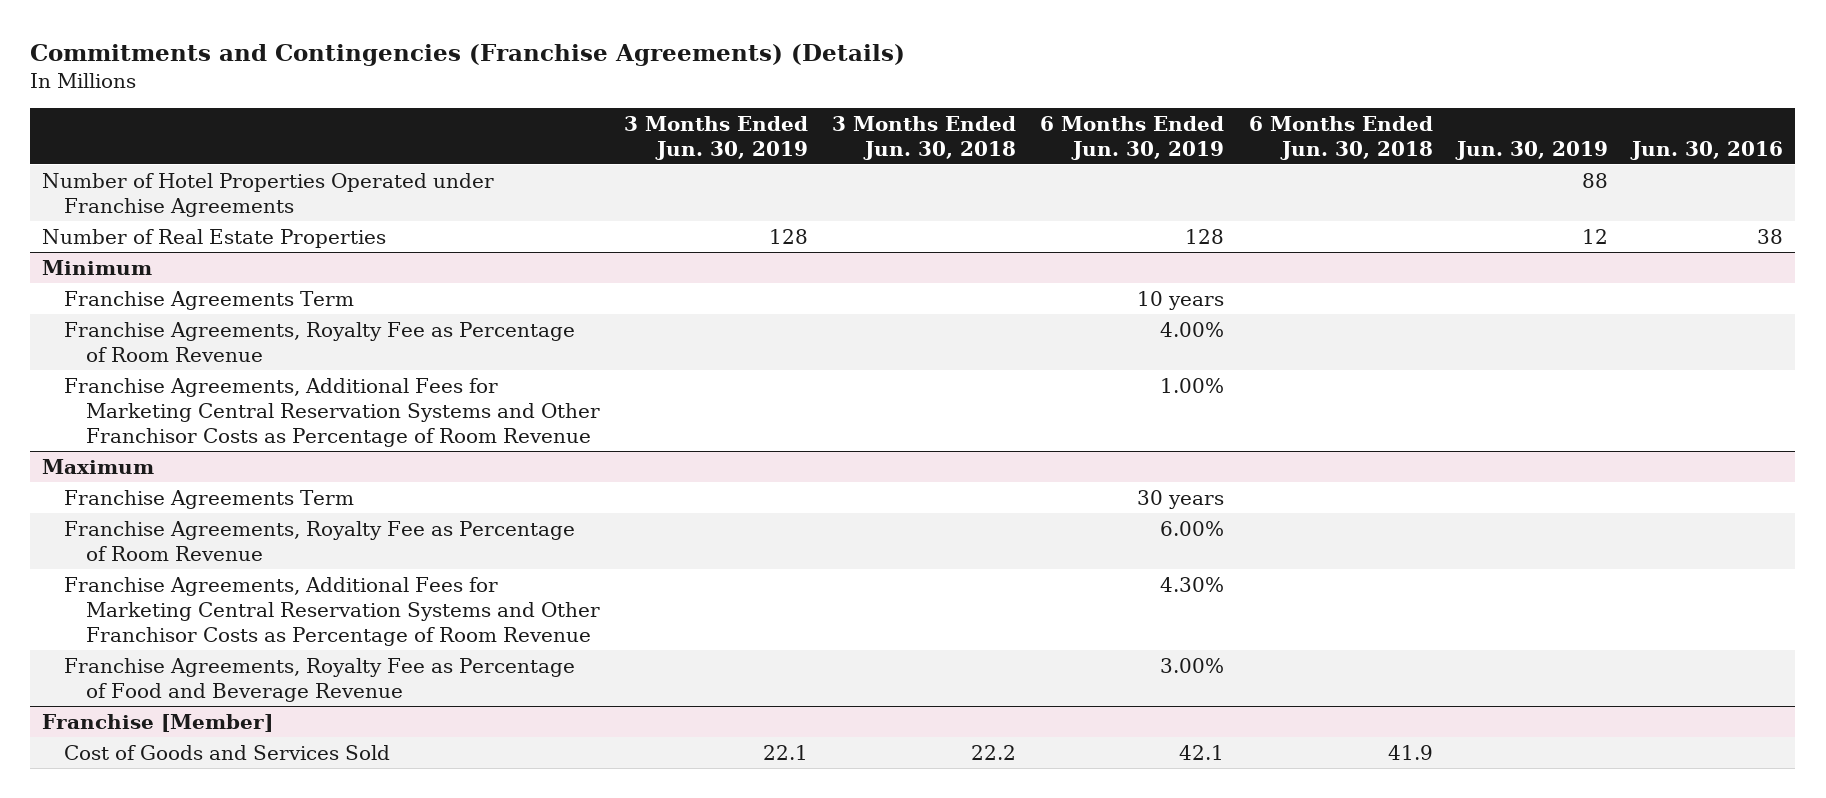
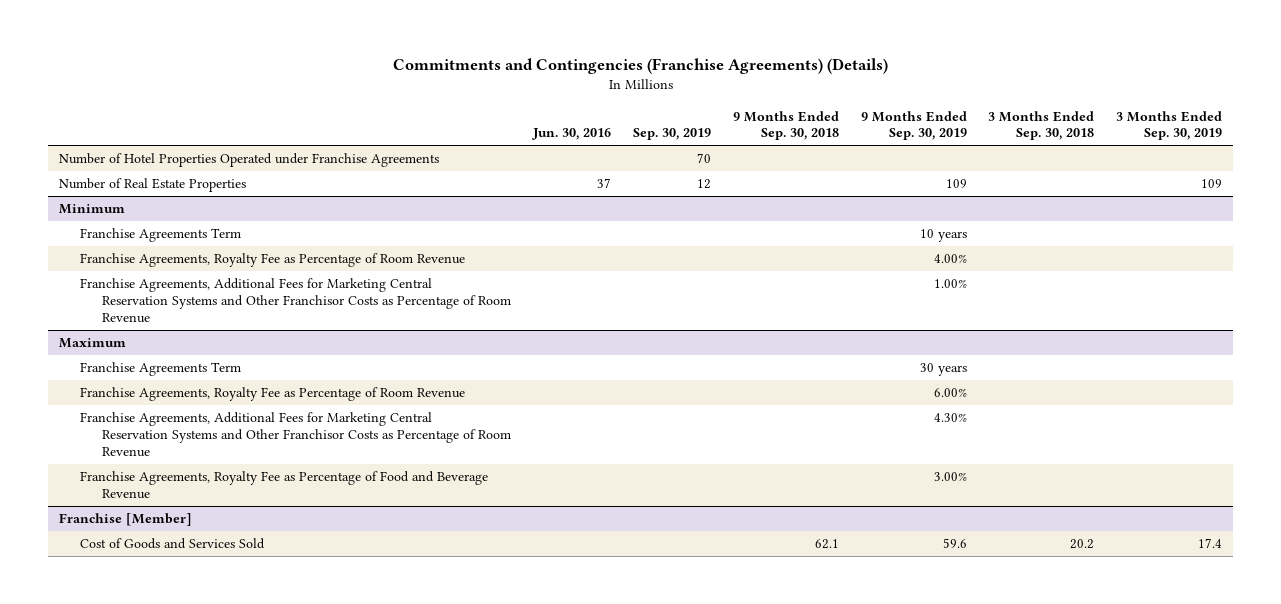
- | 3 Months Ended Jun. 30, 2019 | 3 Months Ended Jun. 30, 2018 | 6 Months Ended Jun. 30, 2019 | 6 Months Ended Jun. 30, 2018 | Jun. 30, 2019 | Jun. 30, 2016
+ | Jun. 30, 2016 | Sep. 30, 2019 | 9 Months Ended Sep. 30, 2018 | 9 Months Ended Sep. 30, 2019 | 3 Months Ended Sep. 30, 2018 | 3 Months Ended Sep. 30, 2019
- Number of Real Estate Properties | 128 | | 128 | | 12 | 38
+ Number of Real Estate Properties | 37 | 12 | | 109 | | 109

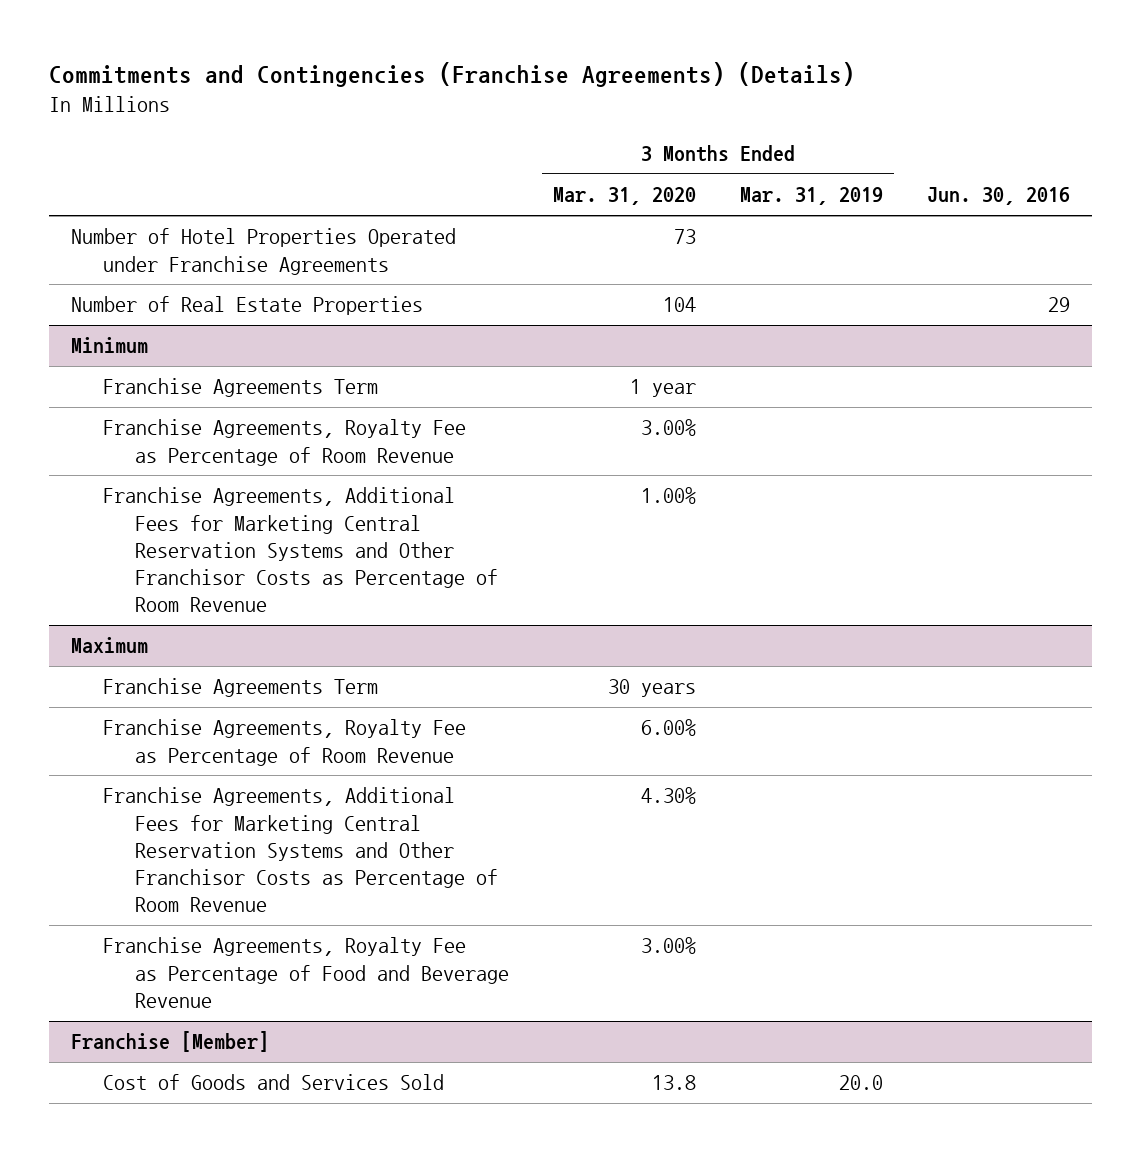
- | Jun. 30, 2016 | Sep. 30, 2019 | 9 Months Ended Sep. 30, 2018 | 9 Months Ended Sep. 30, 2019 | 3 Months Ended Sep. 30, 2018 | 3 Months Ended Sep. 30, 2019
+ | 3 Months Ended Mar. 31, 2020 | 3 Months Ended Mar. 31, 2019 | Jun. 30, 2016
- Number of Real Estate Properties | 37 | 12 | | 109 | | 109
+ Number of Real Estate Properties | 104 | | 29

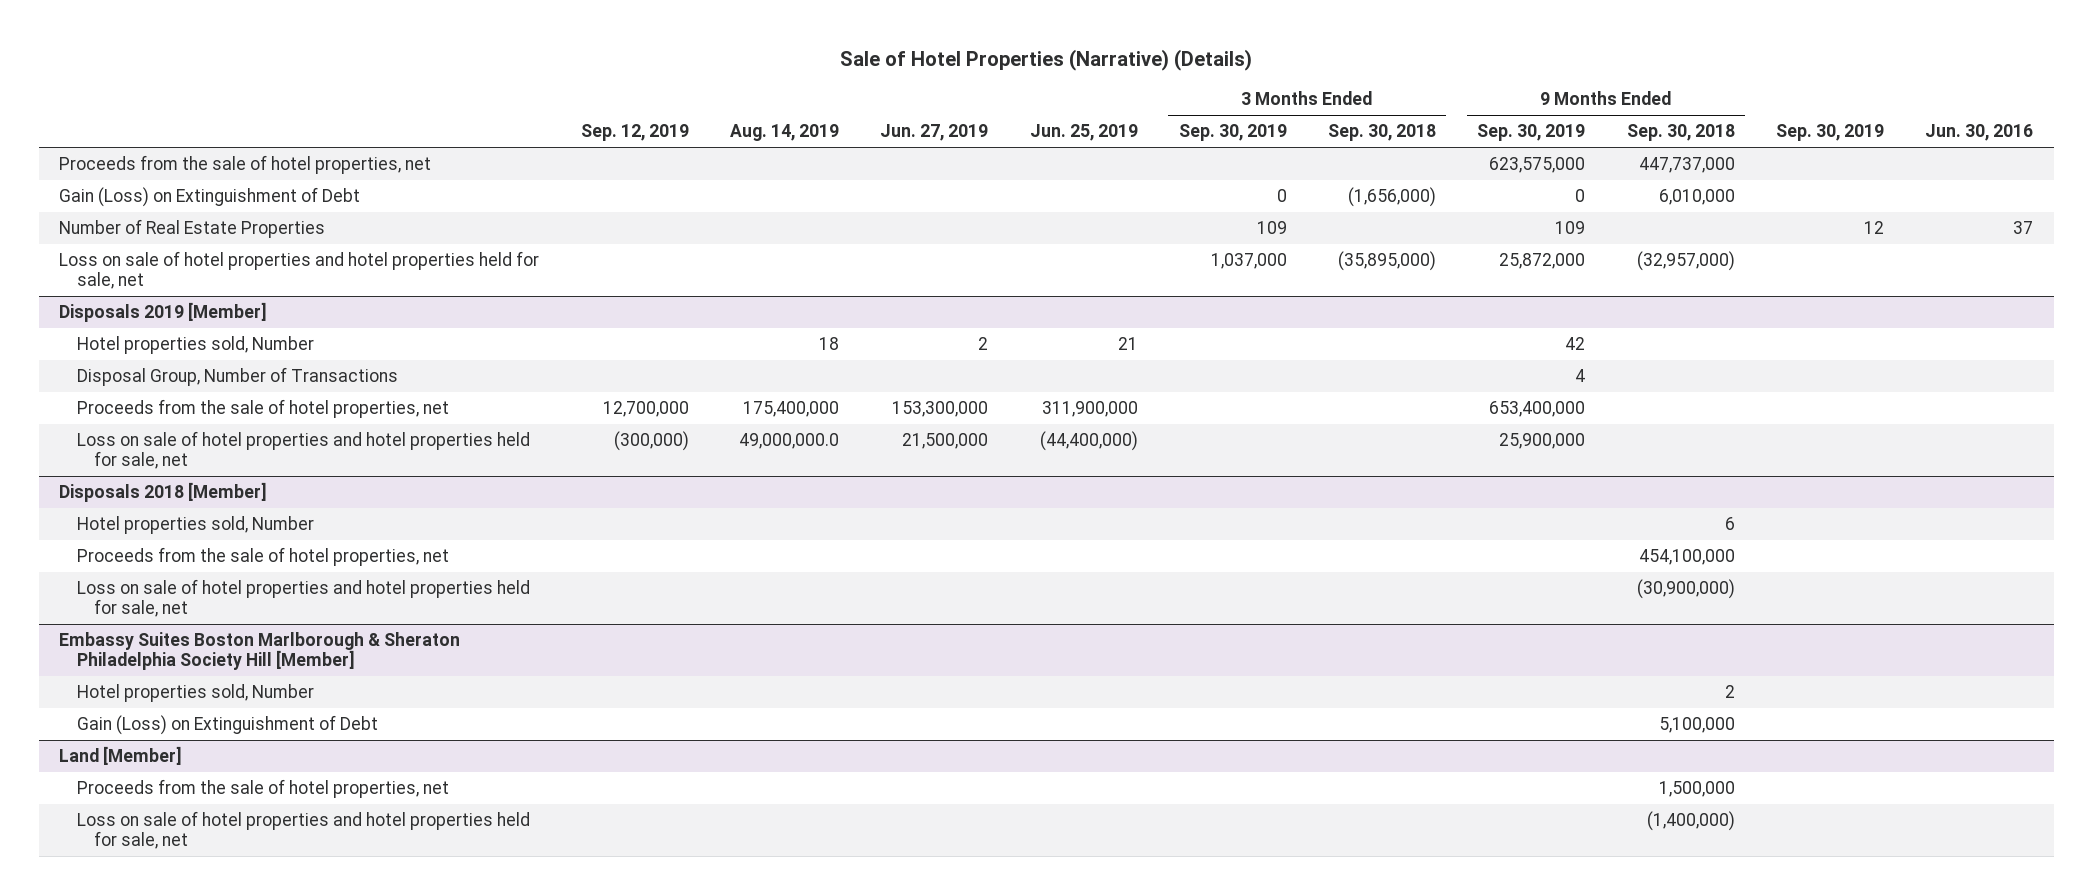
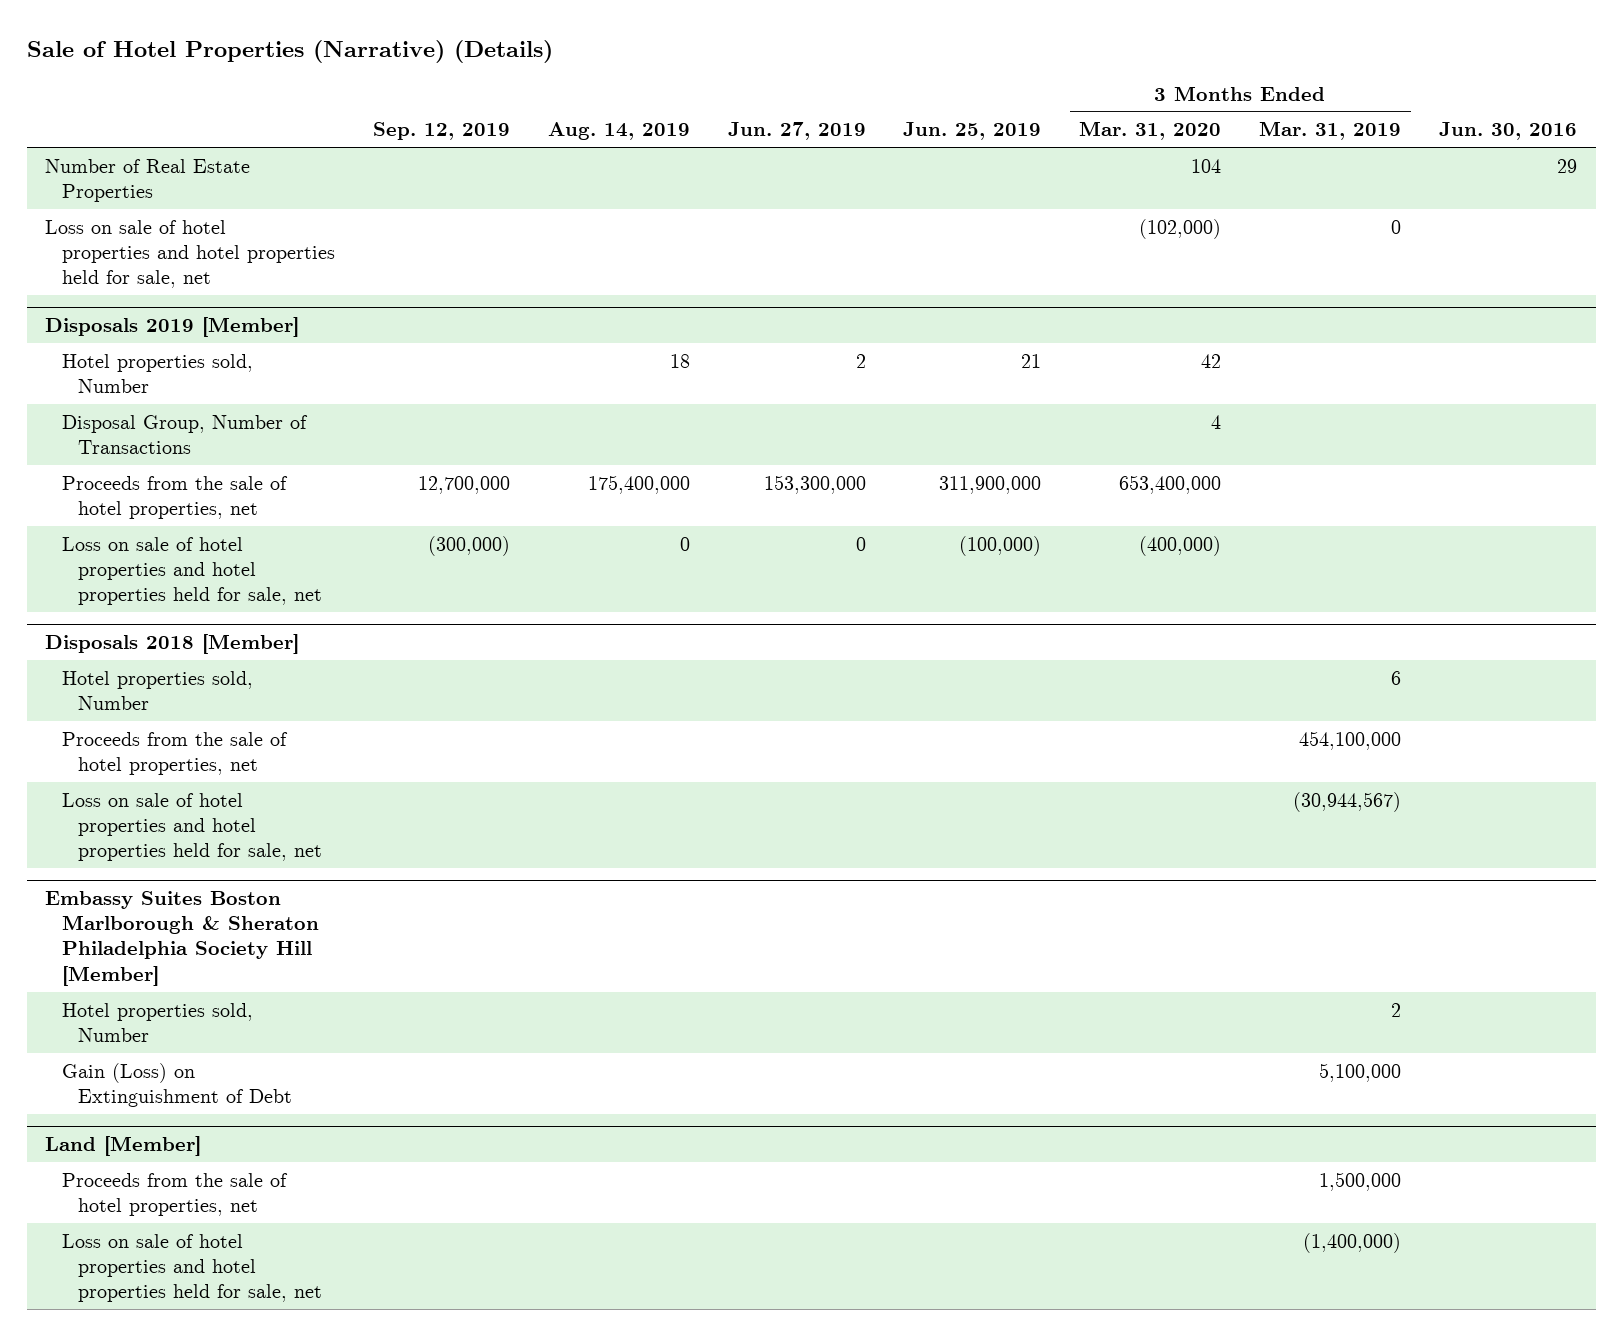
- | Sep. 12, 2019 | Aug. 14, 2019 | Jun. 27, 2019 | Jun. 25, 2019 | 3 Months Ended Sep. 30, 2019 | 3 Months Ended Sep. 30, 2018 | 9 Months Ended Sep. 30, 2019 | 9 Months Ended Sep. 30, 2018 | Sep. 30, 2019 | Jun. 30, 2016
+ | Sep. 12, 2019 | Aug. 14, 2019 | Jun. 27, 2019 | Jun. 25, 2019 | 3 Months Ended Mar. 31, 2020 | 3 Months Ended Mar. 31, 2019 | Jun. 30, 2016
- Proceeds from the sale of hotel properties, net | | | | | | | 623,575,000 | 447,737,000 | |
- Gain (Loss) on Extinguishment of Debt | | | | | 0 | (1,656,000) | 0 | 6,010,000 | |
- Number of Real Estate Properties | | | | | 109 | | 109 | | 12 | 37
+ Number of Real Estate Properties | | | | | 104 | | 29
@ Disposals 2019 [Member]
- Loss on sale of hotel properties and hotel properties held for sale, net | (300,000) | 49,000,000.0 | 21,500,000 | (44,400,000) | | | 25,900,000 | | |
+ Loss on sale of hotel properties and hotel properties held for sale, net | (300,000) | 0 | 0 | (100,000) | (400,000) | |

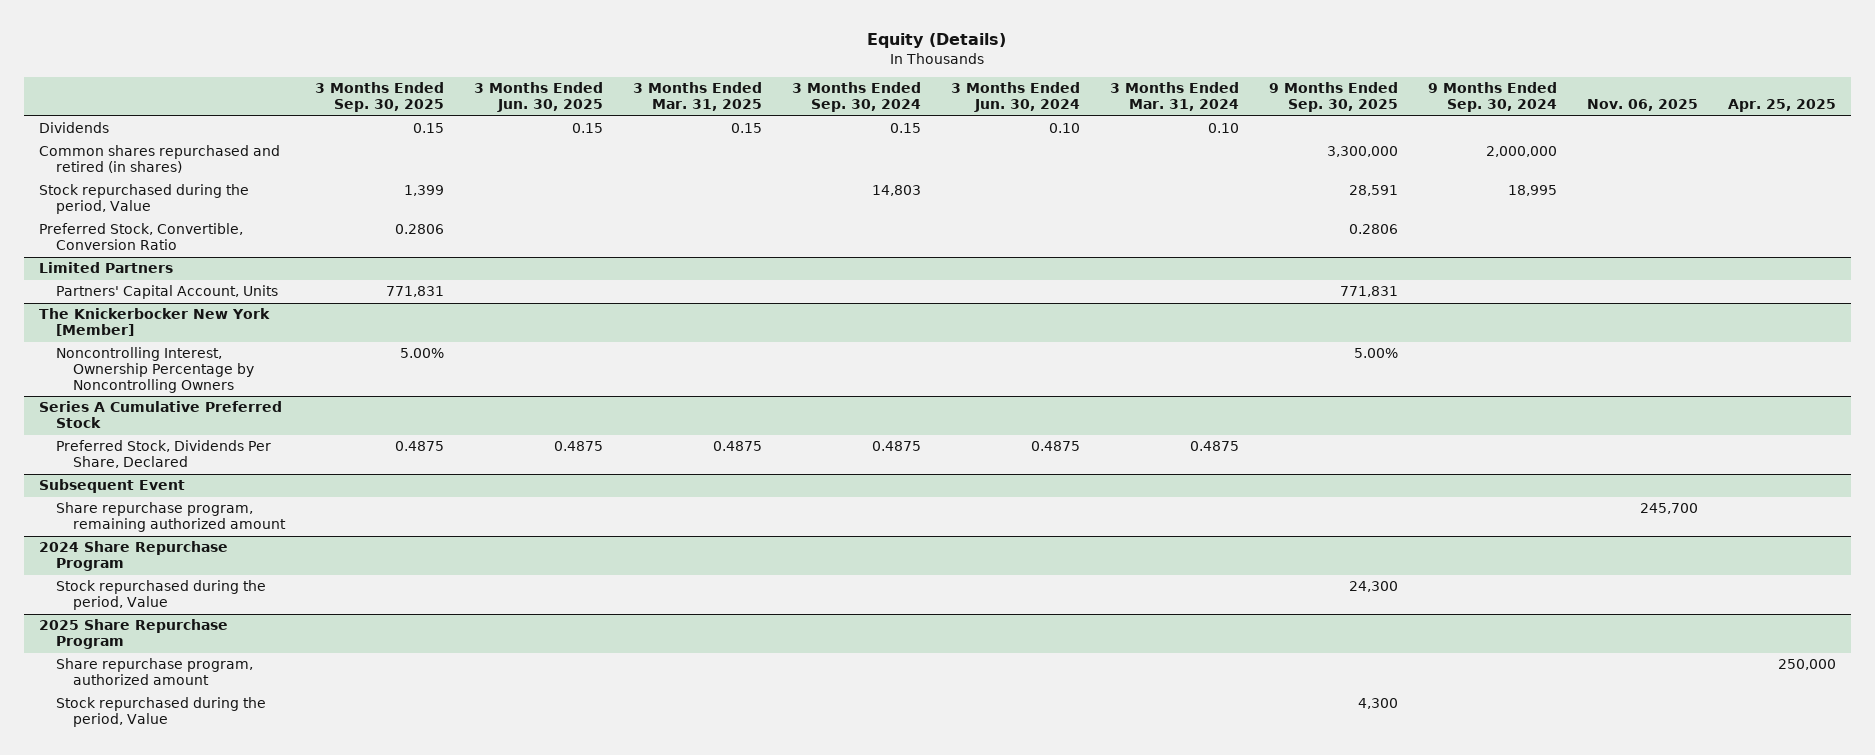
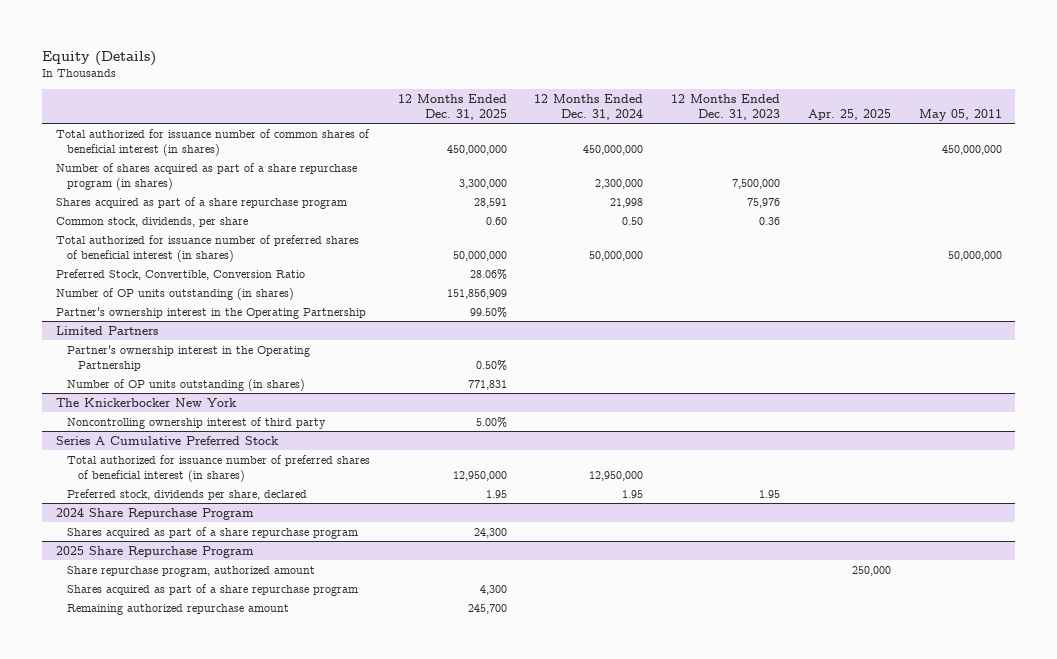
- | 3 Months Ended Sep. 30, 2025 | 3 Months Ended Jun. 30, 2025 | 3 Months Ended Mar. 31, 2025 | 3 Months Ended Sep. 30, 2024 | 3 Months Ended Jun. 30, 2024 | 3 Months Ended Mar. 31, 2024 | 9 Months Ended Sep. 30, 2025 | 9 Months Ended Sep. 30, 2024 | Nov. 06, 2025 | Apr. 25, 2025
+ | 12 Months Ended Dec. 31, 2025 | 12 Months Ended Dec. 31, 2024 | 12 Months Ended Dec. 31, 2023 | Apr. 25, 2025 | May 05, 2011
- Dividends | 0.15 | 0.15 | 0.15 | 0.15 | 0.10 | 0.10 | | | |
- Common shares repurchased and retired (in shares) | | | | | | | 3,300,000 | 2,000,000 | |
- Stock repurchased during the period, Value | 1,399 | | | 14,803 | | | 28,591 | 18,995 | |
+ Total authorized for issuance number of common shares of beneficial interest (in shares) | 450,000,000 | 450,000,000 | | | 450,000,000
+ Number of shares acquired as part of a share repurchase program (in shares) | 3,300,000 | 2,300,000 | 7,500,000 | |
+ Shares acquired as part of a share repurchase program | 28,591 | 21,998 | 75,976 | |
+ Common stock, dividends, per share | 0.60 | 0.50 | 0.36 | |
+ Total authorized for issuance number of preferred shares of beneficial interest (in shares) | 50,000,000 | 50,000,000 | | | 50,000,000
+ Number of OP units outstanding (in shares) | 151,856,909 | | | |
+ Partner's ownership interest in the Operating Partnership | 99.50% | | | |
@ Limited Partners
- Partners' Capital Account, Units | 771,831 | | | | | | 771,831 | | |
- The Knickerbocker New York [Member]
- Noncontrolling Interest, Ownership Percentage by Noncontrolling Owners | 5.00% | | | | | | 5.00% | | |
@ Limited Partners
+ Partner's ownership interest in the Operating Partnership | 0.50% | | | |
+ Number of OP units outstanding (in shares) | 771,831 | | | |
+ The Knickerbocker New York
+ Noncontrolling ownership interest of third party | 5.00% | | | |
@ Series A Cumulative Preferred Stock
- Preferred Stock, Dividends Per Share, Declared | 0.4875 | 0.4875 | 0.4875 | 0.4875 | 0.4875 | 0.4875 | | | |
- Subsequent Event
- Share repurchase program, remaining authorized amount | | | | | | | | | 245,700 |
@ Series A Cumulative Preferred Stock
+ Total authorized for issuance number of preferred shares of beneficial interest (in shares) | 12,950,000 | 12,950,000 | | |
+ Preferred stock, dividends per share, declared | 1.95 | 1.95 | 1.95 | |
@ 2024 Share Repurchase Program
- Stock repurchased during the period, Value | | | | | | | 24,300 | | |
+ Shares acquired as part of a share repurchase program | 24,300 | | | |
@ 2025 Share Repurchase Program
- Stock repurchased during the period, Value | | | | | | | 4,300 | | |
+ Shares acquired as part of a share repurchase program | 4,300 | | | |
+ Remaining authorized repurchase amount | 245,700 | | | |

